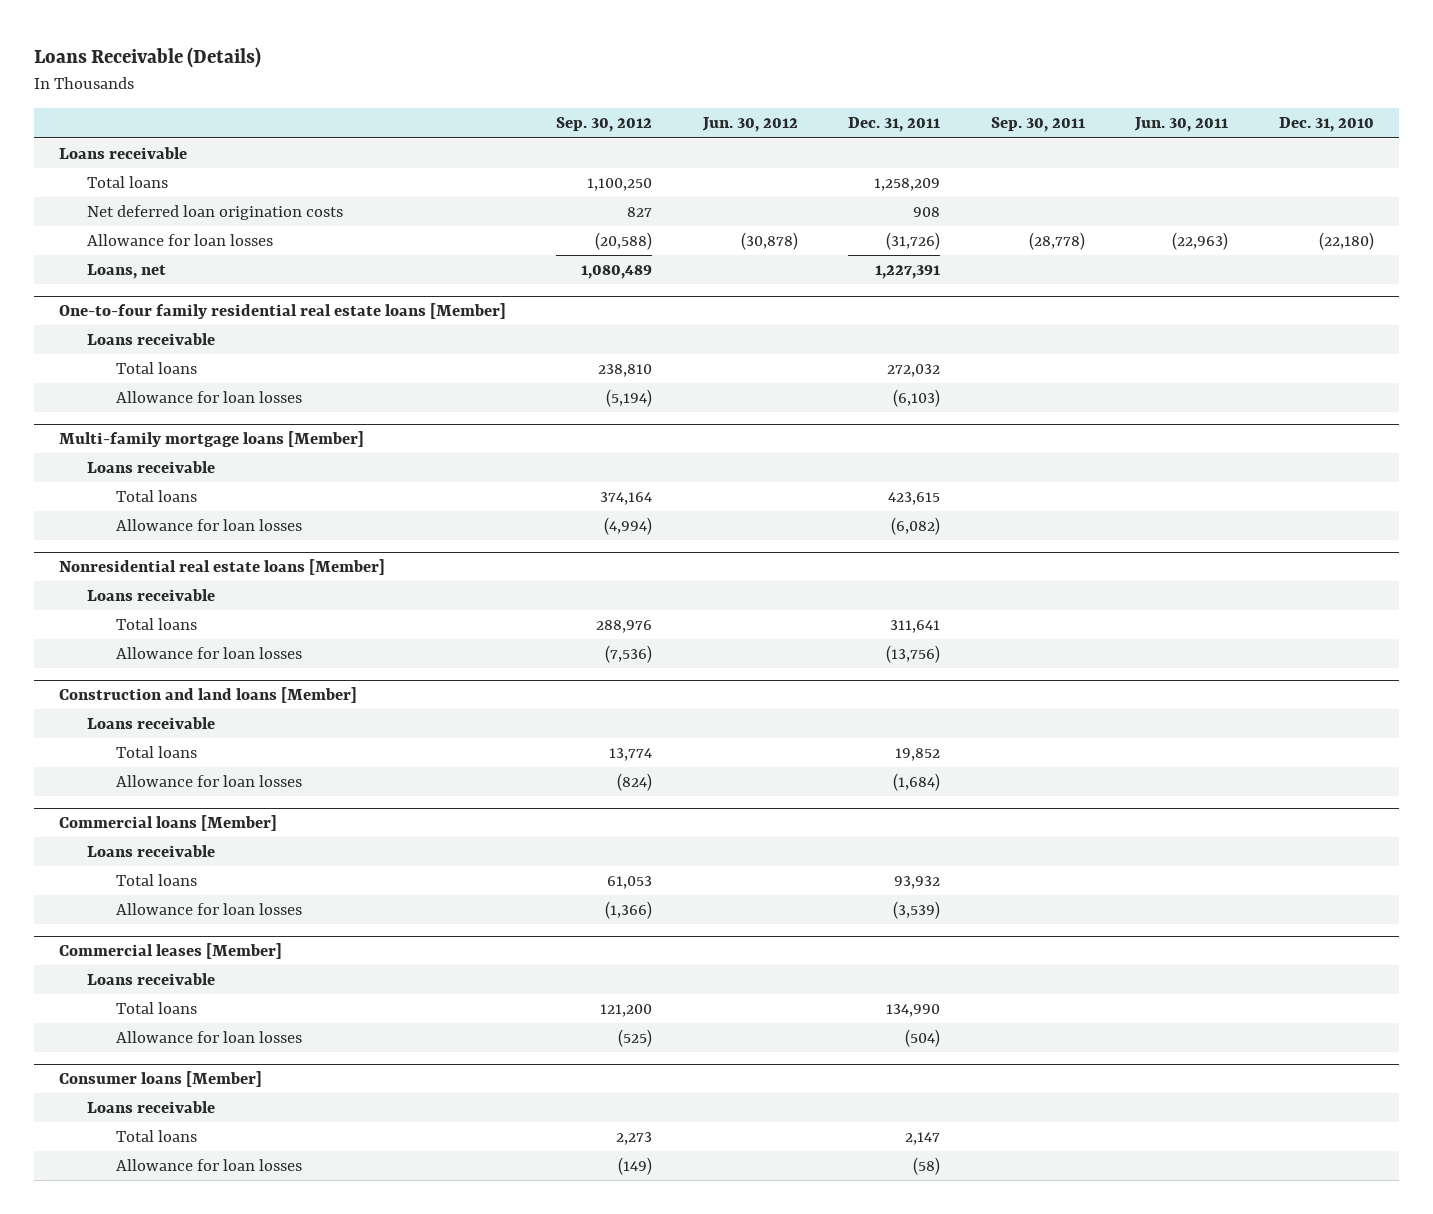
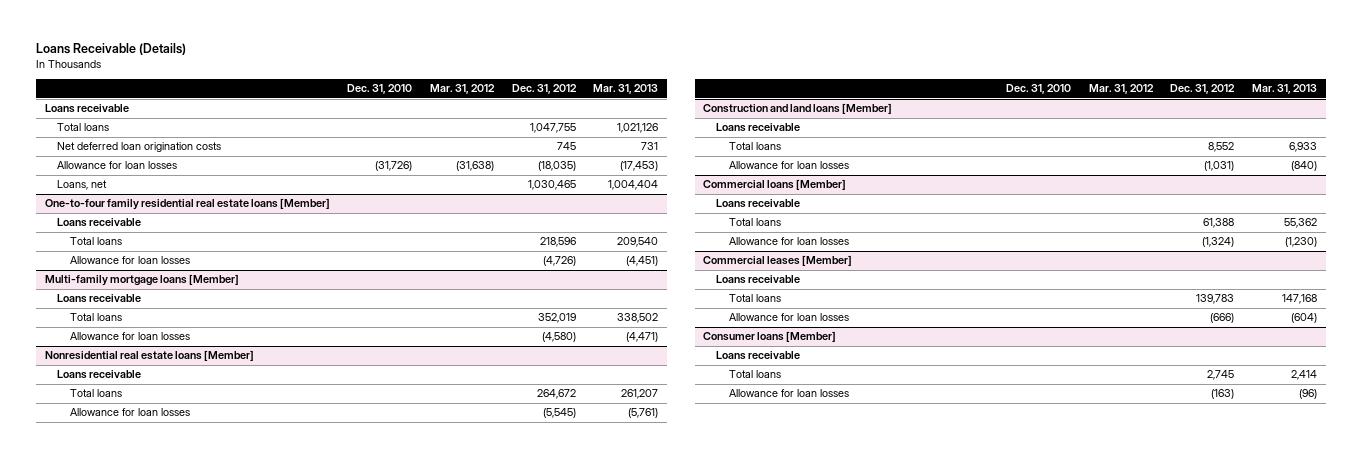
- | Sep. 30, 2012 | Jun. 30, 2012 | Dec. 31, 2011 | Sep. 30, 2011 | Jun. 30, 2011 | Dec. 31, 2010
+ | Dec. 31, 2010 | Mar. 31, 2012 | Dec. 31, 2012 | Mar. 31, 2013
- Allowance for loan losses | (20,588) | (30,878) | (31,726) | (28,778) | (22,963) | (22,180)
+ Allowance for loan losses | (31,726) | (31,638) | (18,035) | (17,453)

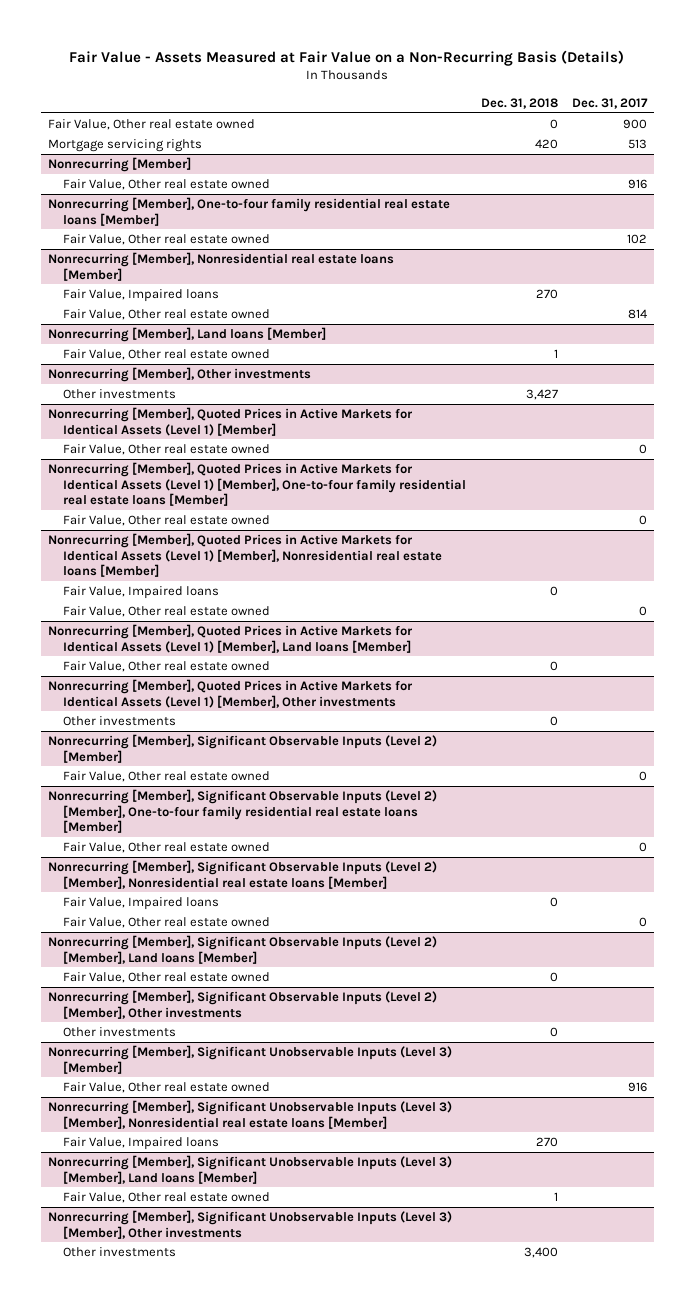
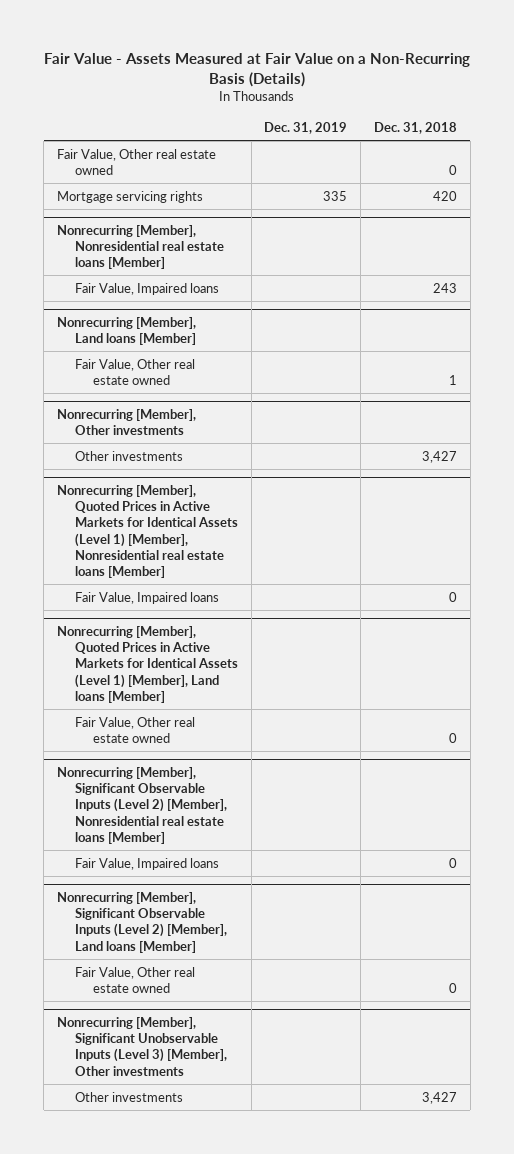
- | Dec. 31, 2018 | Dec. 31, 2017
+ | Dec. 31, 2019 | Dec. 31, 2018
- Nonrecurring [Member]
- Fair Value, Other real estate owned | | 916
- Nonrecurring [Member], One-to-four family residential real estate loans [Member]
- Fair Value, Other real estate owned | | 102
@ Nonrecurring [Member], Nonresidential real estate loans [Member]
- Fair Value, Impaired loans | 270 |
- Fair Value, Other real estate owned | | 814
+ Fair Value, Impaired loans | | 243
- Nonrecurring [Member], Quoted Prices in Active Markets for Identical Assets (Level 1) [Member]
- Fair Value, Other real estate owned | | 0
- Nonrecurring [Member], Quoted Prices in Active Markets for Identical Assets (Level 1) [Member], One-to-four family residential real estate loans [Member]
- Fair Value, Other real estate owned | | 0
@ Nonrecurring [Member], Quoted Prices in Active Markets for Identical Assets (Level 1) [Member], Nonresidential real estate loans [Member]
- Fair Value, Other real estate owned | | 0
- Nonrecurring [Member], Quoted Prices in Active Markets for Identical Assets (Level 1) [Member], Other investments
- Other investments | 0 |
- Nonrecurring [Member], Significant Observable Inputs (Level 2) [Member]
- Fair Value, Other real estate owned | | 0
- Nonrecurring [Member], Significant Observable Inputs (Level 2) [Member], One-to-four family residential real estate loans [Member]
- Fair Value, Other real estate owned | | 0
@ Nonrecurring [Member], Significant Observable Inputs (Level 2) [Member], Nonresidential real estate loans [Member]
- Fair Value, Other real estate owned | | 0
- Nonrecurring [Member], Significant Observable Inputs (Level 2) [Member], Other investments
- Other investments | 0 |
- Nonrecurring [Member], Significant Unobservable Inputs (Level 3) [Member]
- Fair Value, Other real estate owned | | 916
- Nonrecurring [Member], Significant Unobservable Inputs (Level 3) [Member], Nonresidential real estate loans [Member]
- Fair Value, Impaired loans | 270 |
- Nonrecurring [Member], Significant Unobservable Inputs (Level 3) [Member], Land loans [Member]
- Fair Value, Other real estate owned | 1 |
@ Nonrecurring [Member], Significant Unobservable Inputs (Level 3) [Member], Other investments
- Other investments | 3,400 |
+ Other investments | | 3,427

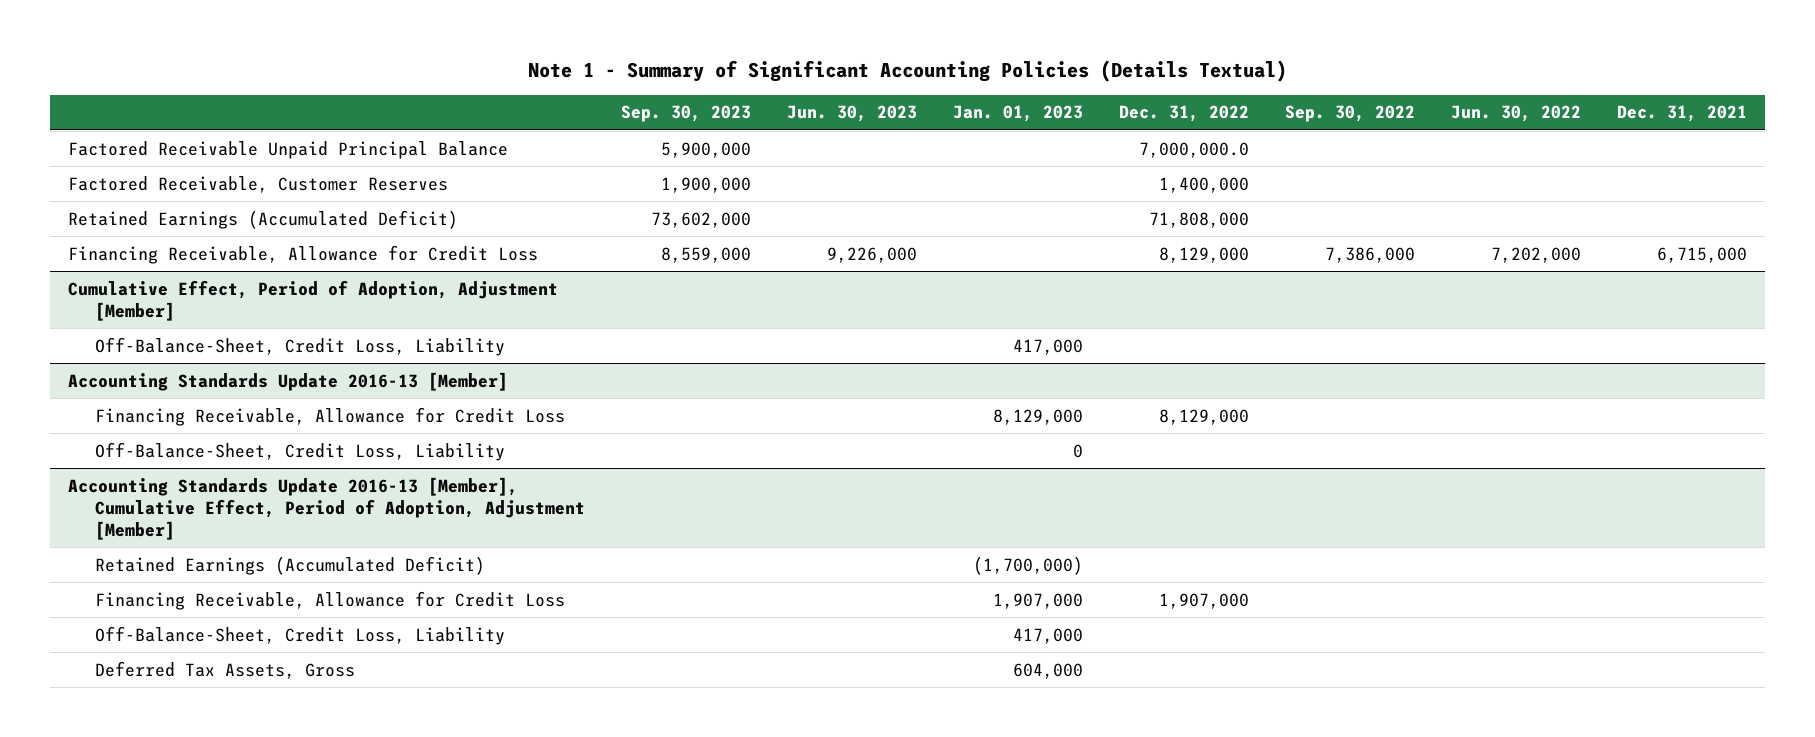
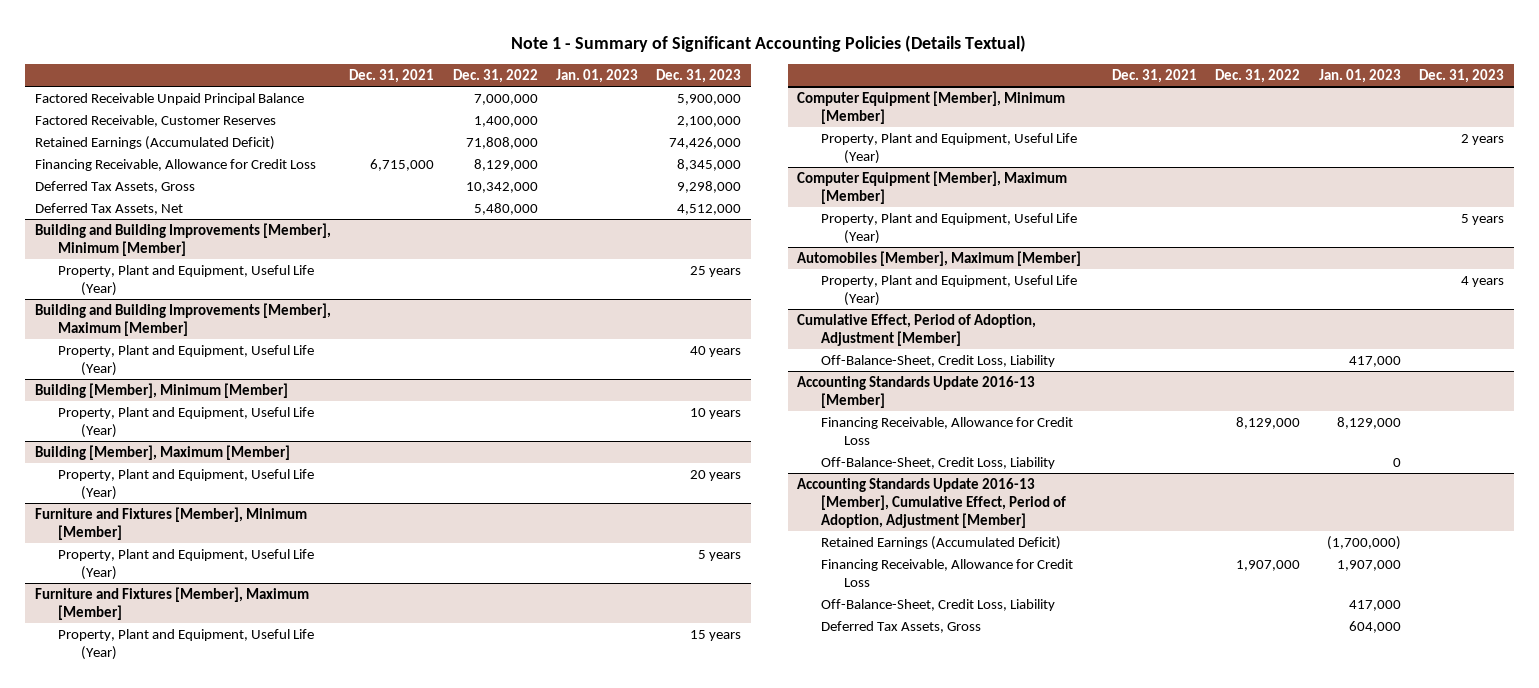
- | Sep. 30, 2023 | Jun. 30, 2023 | Jan. 01, 2023 | Dec. 31, 2022 | Sep. 30, 2022 | Jun. 30, 2022 | Dec. 31, 2021
+ | Dec. 31, 2021 | Dec. 31, 2022 | Jan. 01, 2023 | Dec. 31, 2023
- Factored Receivable Unpaid Principal Balance | 5,900,000 | | | 7,000,000.0 | | |
+ Factored Receivable Unpaid Principal Balance | | 7,000,000 | | 5,900,000
+ Deferred Tax Assets, Gross | | 10,342,000 | | 9,298,000
+ Deferred Tax Assets, Net | | 5,480,000 | | 4,512,000
+ Building and Building Improvements [Member], Minimum [Member]
+ Property, Plant and Equipment, Useful Life (Year) | | | | 25 years
+ Building and Building Improvements [Member], Maximum [Member]
+ Property, Plant and Equipment, Useful Life (Year) | | | | 40 years
+ Building [Member], Minimum [Member]
+ Property, Plant and Equipment, Useful Life (Year) | | | | 10 years
+ Building [Member], Maximum [Member]
+ Property, Plant and Equipment, Useful Life (Year) | | | | 20 years
+ Furniture and Fixtures [Member], Minimum [Member]
+ Property, Plant and Equipment, Useful Life (Year) | | | | 5 years
+ Furniture and Fixtures [Member], Maximum [Member]
+ Property, Plant and Equipment, Useful Life (Year) | | | | 15 years
+ Computer Equipment [Member], Minimum [Member]
+ Property, Plant and Equipment, Useful Life (Year) | | | | 2 years
+ Computer Equipment [Member], Maximum [Member]
+ Property, Plant and Equipment, Useful Life (Year) | | | | 5 years
+ Automobiles [Member], Maximum [Member]
+ Property, Plant and Equipment, Useful Life (Year) | | | | 4 years

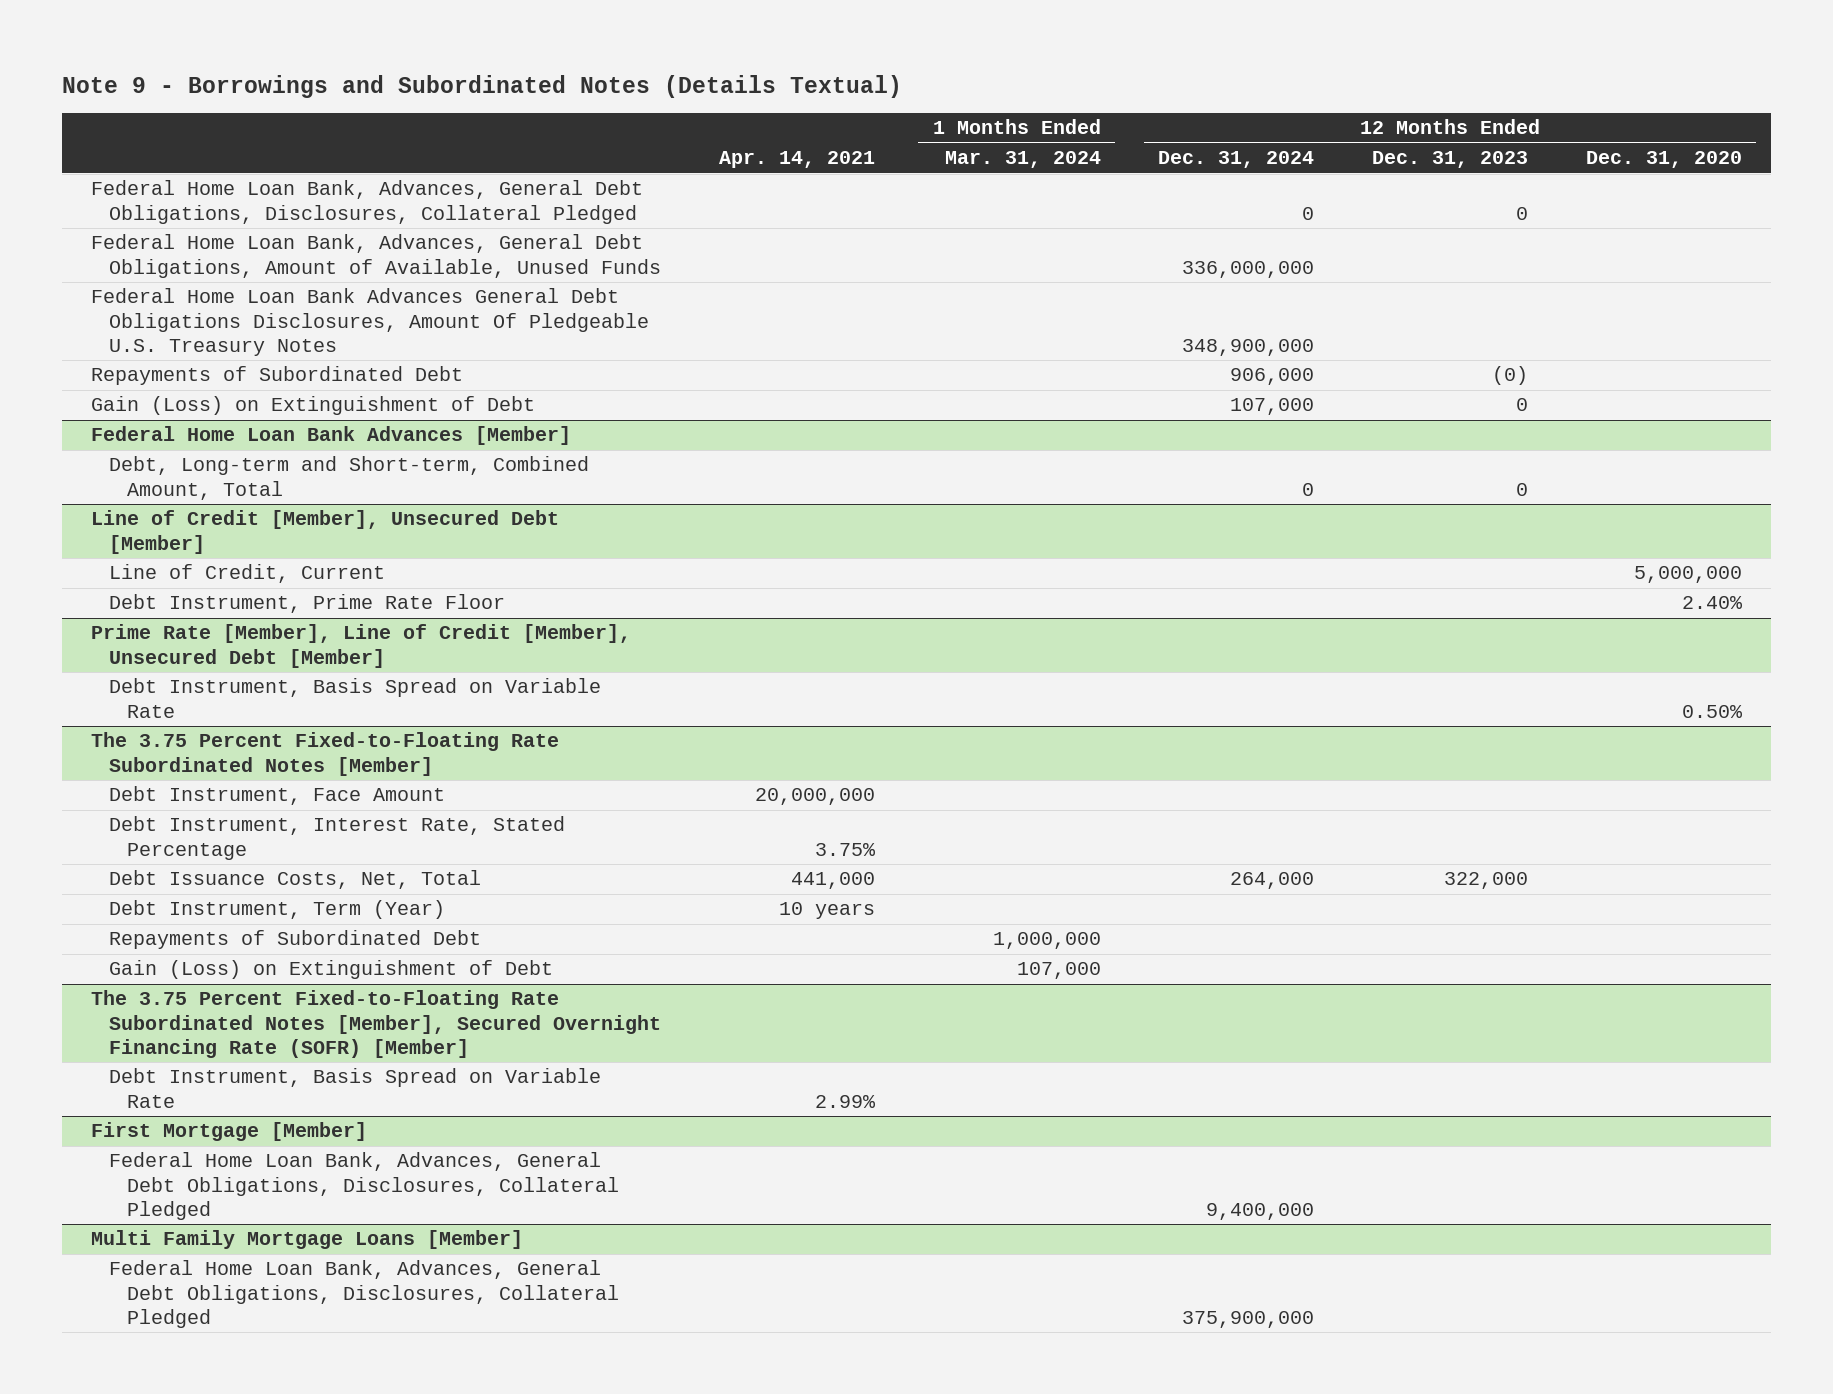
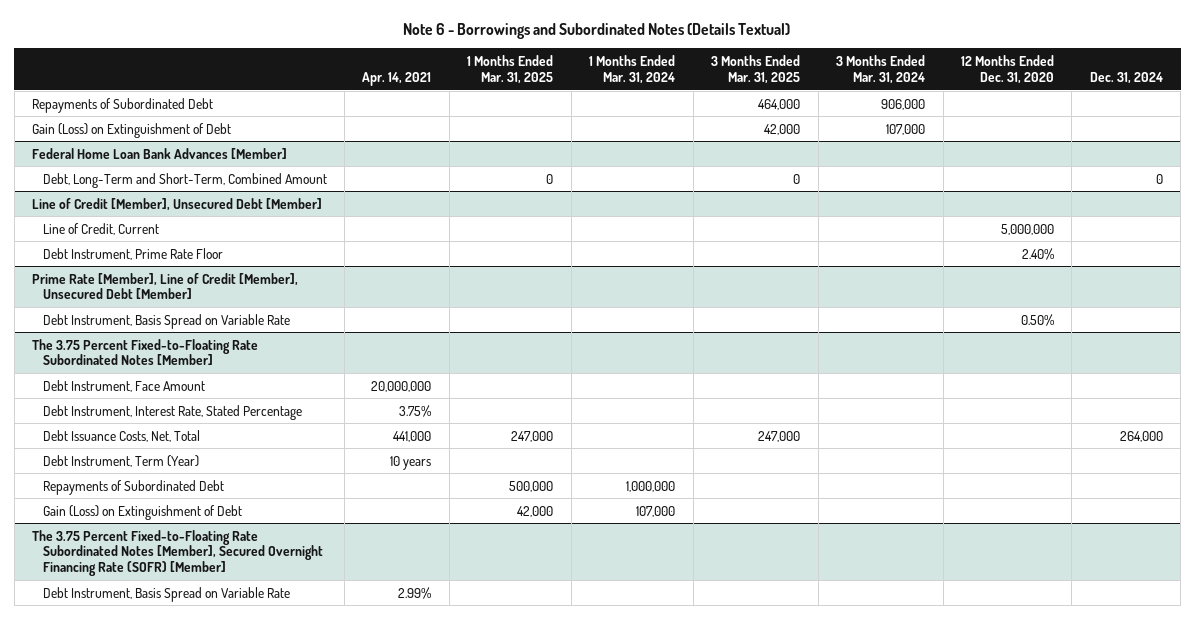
- Note 9 - Borrowings and Subordinated Notes (Details Textual)
+ Note 6 - Borrowings and Subordinated Notes (Details Textual)
- | Apr. 14, 2021 | 1 Months Ended Mar. 31, 2024 | 12 Months Ended Dec. 31, 2024 | 12 Months Ended Dec. 31, 2023 | 12 Months Ended Dec. 31, 2020
+ | Apr. 14, 2021 | 1 Months Ended Mar. 31, 2025 | 1 Months Ended Mar. 31, 2024 | 3 Months Ended Mar. 31, 2025 | 3 Months Ended Mar. 31, 2024 | 12 Months Ended Dec. 31, 2020 | Dec. 31, 2024
- Federal Home Loan Bank, Advances, General Debt Obligations, Disclosures, Collateral Pledged | | | 0 | 0 |
- Federal Home Loan Bank, Advances, General Debt Obligations, Amount of Available, Unused Funds | | | 336,000,000 | |
- Federal Home Loan Bank Advances General Debt Obligations Disclosures, Amount Of Pledgeable U.S. Treasury Notes | | | 348,900,000 | |
@ Federal Home Loan Bank Advances [Member]
- Debt, Long-term and Short-term, Combined Amount, Total | | | 0 | 0 |
+ Debt, Long-Term and Short-Term, Combined Amount | | 0 | | 0 | | | 0
- First Mortgage [Member]
- Federal Home Loan Bank, Advances, General Debt Obligations, Disclosures, Collateral Pledged | | | 9,400,000 | |
- Multi Family Mortgage Loans [Member]
- Federal Home Loan Bank, Advances, General Debt Obligations, Disclosures, Collateral Pledged | | | 375,900,000 | |

